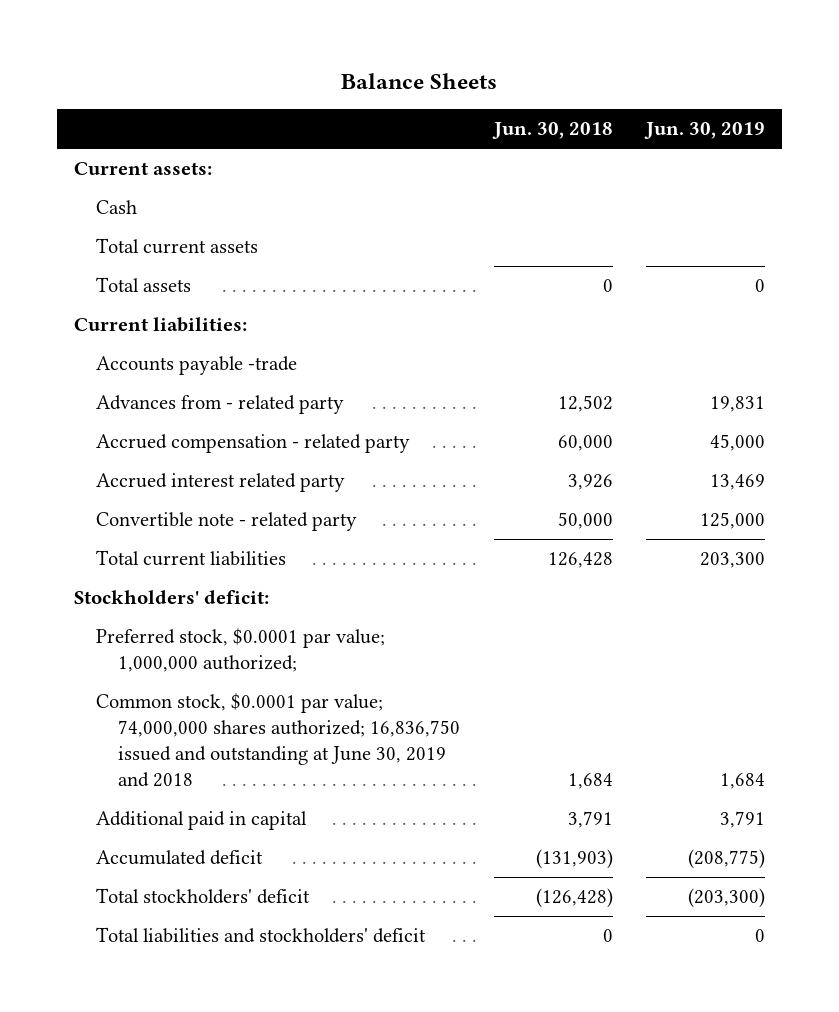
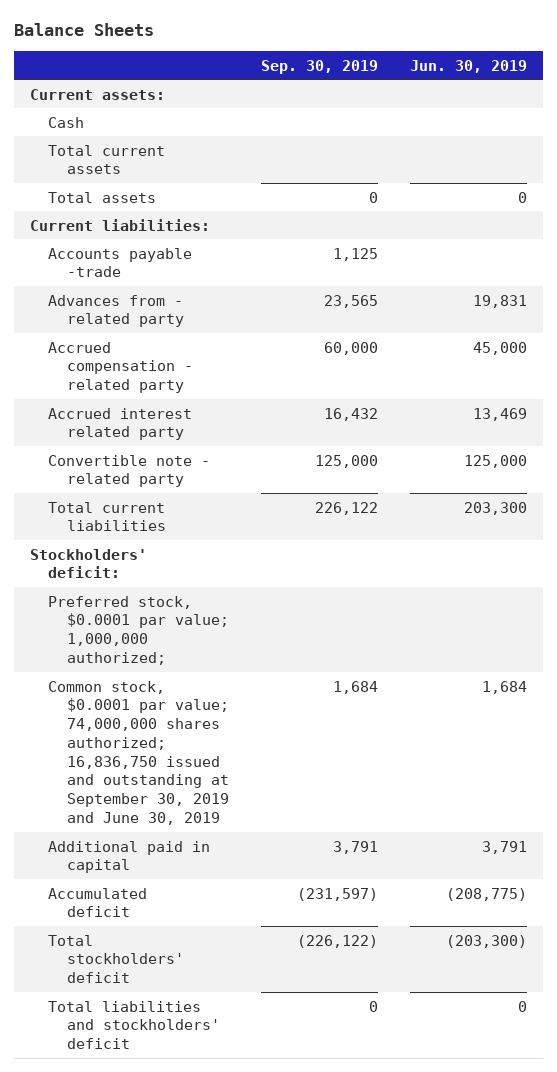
- | Jun. 30, 2018 | Jun. 30, 2019
+ | Sep. 30, 2019 | Jun. 30, 2019
- Common stock, $0.0001 par value; 74,000,000 shares authorized; 16,836,750 issued and outstanding at June 30, 2019 and 2018 | 1,684 | 1,684
+ Common stock, $0.0001 par value; 74,000,000 shares authorized; 16,836,750 issued and outstanding at September 30, 2019 and June 30, 2019 | 1,684 | 1,684

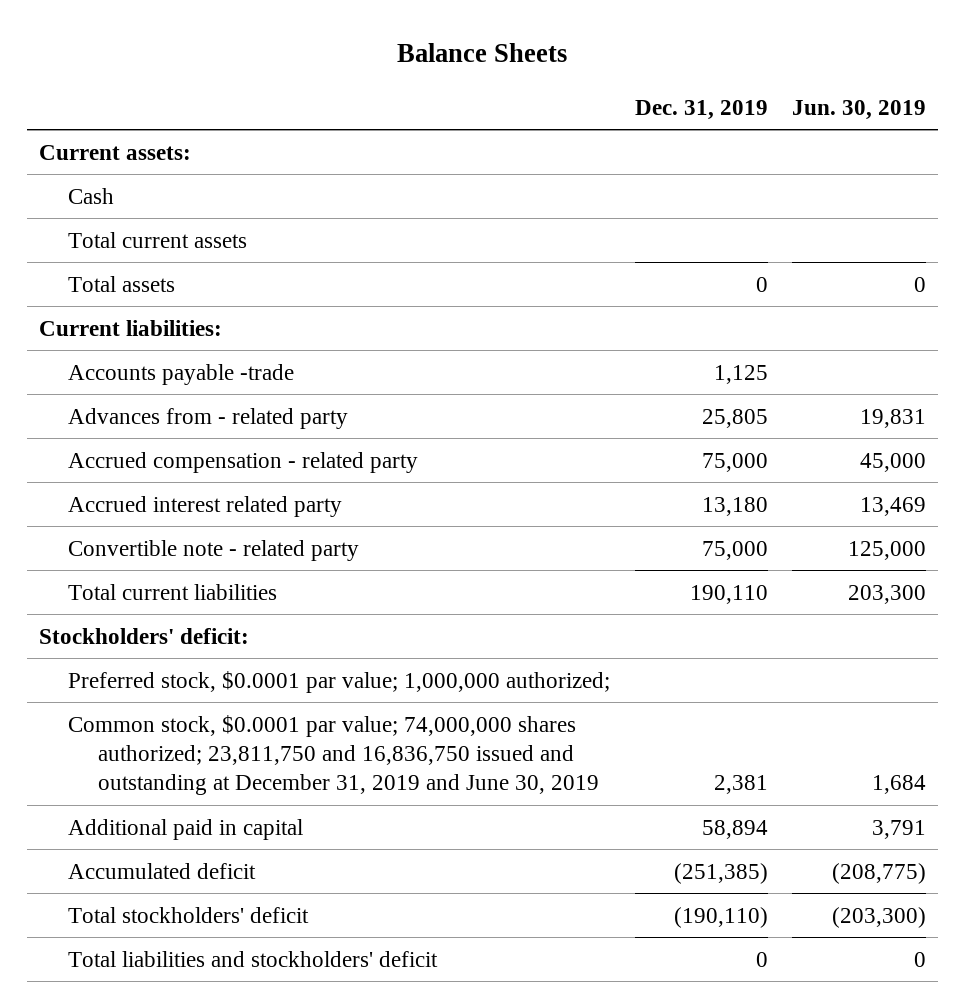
- | Sep. 30, 2019 | Jun. 30, 2019
+ | Dec. 31, 2019 | Jun. 30, 2019
- Common stock, $0.0001 par value; 74,000,000 shares authorized; 16,836,750 issued and outstanding at September 30, 2019 and June 30, 2019 | 1,684 | 1,684
+ Common stock, $0.0001 par value; 74,000,000 shares authorized; 23,811,750 and 16,836,750 issued and outstanding at December 31, 2019 and June 30, 2019 | 2,381 | 1,684

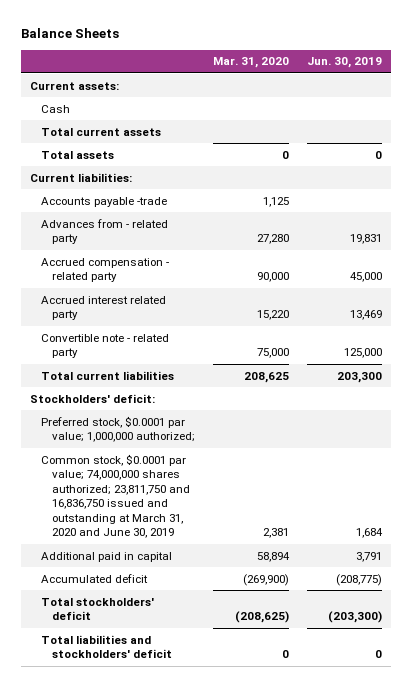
- | Dec. 31, 2019 | Jun. 30, 2019
+ | Mar. 31, 2020 | Jun. 30, 2019
- Common stock, $0.0001 par value; 74,000,000 shares authorized; 23,811,750 and 16,836,750 issued and outstanding at December 31, 2019 and June 30, 2019 | 2,381 | 1,684
+ Common stock, $0.0001 par value; 74,000,000 shares authorized; 23,811,750 and 16,836,750 issued and outstanding at March 31, 2020 and June 30, 2019 | 2,381 | 1,684

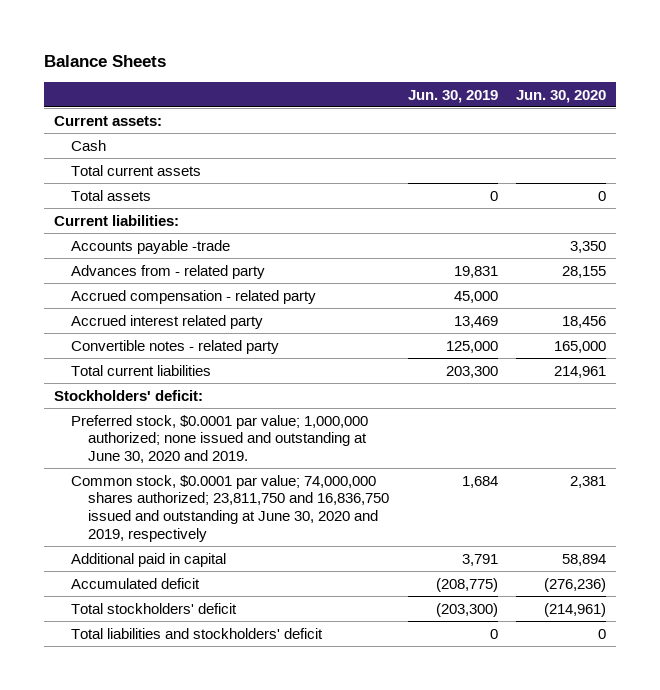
- | Mar. 31, 2020 | Jun. 30, 2019
+ | Jun. 30, 2019 | Jun. 30, 2020
- Convertible note - related party | 75,000 | 125,000
+ Convertible notes - related party | 125,000 | 165,000
- Preferred stock, $0.0001 par value; 1,000,000 authorized;
- Common stock, $0.0001 par value; 74,000,000 shares authorized; 23,811,750 and 16,836,750 issued and outstanding at March 31, 2020 and June 30, 2019 | 2,381 | 1,684
+ Preferred stock, $0.0001 par value; 1,000,000 authorized; none issued and outstanding at June 30, 2020 and 2019.
+ Common stock, $0.0001 par value; 74,000,000 shares authorized; 23,811,750 and 16,836,750 issued and outstanding at June 30, 2020 and 2019, respectively | 1,684 | 2,381

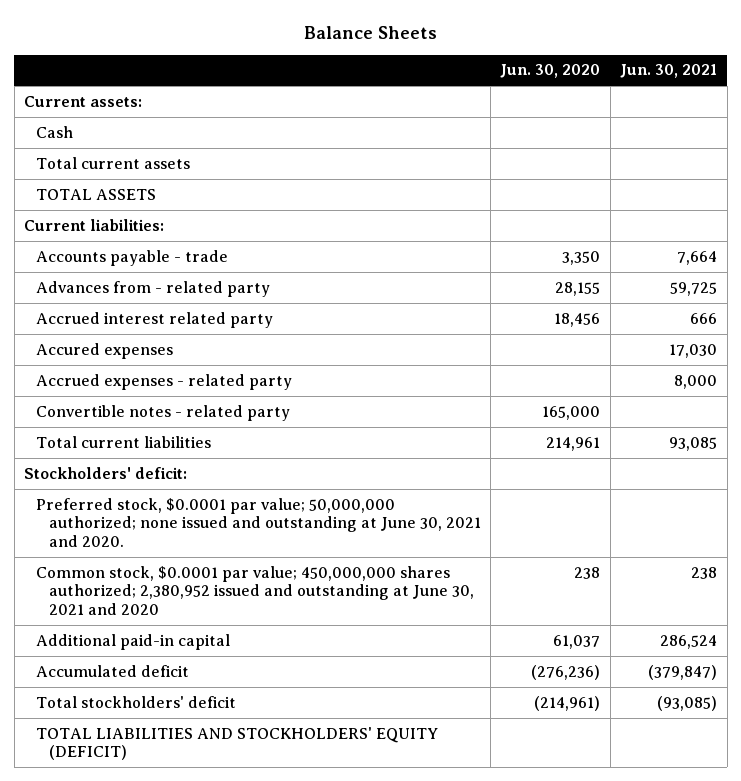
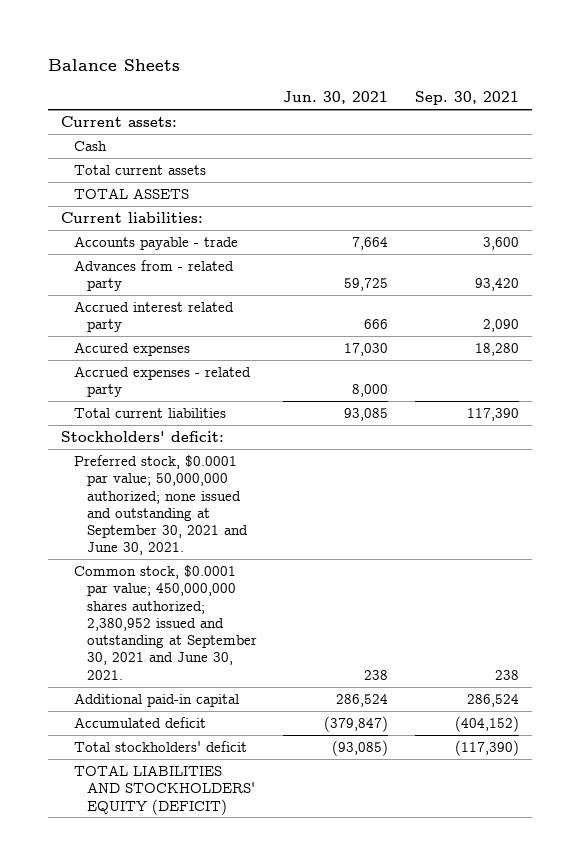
- | Jun. 30, 2020 | Jun. 30, 2021
+ | Jun. 30, 2021 | Sep. 30, 2021
- Convertible notes - related party | 165,000 |
- Preferred stock, $0.0001 par value; 50,000,000 authorized; none issued and outstanding at June 30, 2021 and 2020.
- Common stock, $0.0001 par value; 450,000,000 shares authorized; 2,380,952 issued and outstanding at June 30, 2021 and 2020 | 238 | 238
+ Preferred stock, $0.0001 par value; 50,000,000 authorized; none issued and outstanding at September 30, 2021 and June 30, 2021.
+ Common stock, $0.0001 par value; 450,000,000 shares authorized; 2,380,952 issued and outstanding at September 30, 2021 and June 30, 2021. | 238 | 238

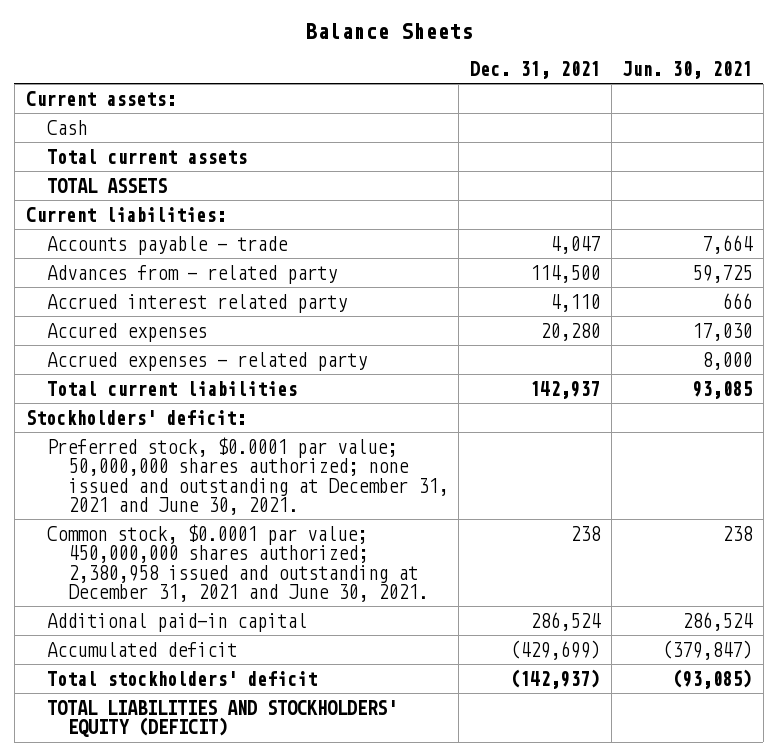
- | Jun. 30, 2021 | Sep. 30, 2021
+ | Dec. 31, 2021 | Jun. 30, 2021
- Preferred stock, $0.0001 par value; 50,000,000 authorized; none issued and outstanding at September 30, 2021 and June 30, 2021.
- Common stock, $0.0001 par value; 450,000,000 shares authorized; 2,380,952 issued and outstanding at September 30, 2021 and June 30, 2021. | 238 | 238
+ Preferred stock, $0.0001 par value; 50,000,000 shares authorized; none issued and outstanding at December 31, 2021 and June 30, 2021.
+ Common stock, $0.0001 par value; 450,000,000 shares authorized; 2,380,958 issued and outstanding at December 31, 2021 and June 30, 2021. | 238 | 238

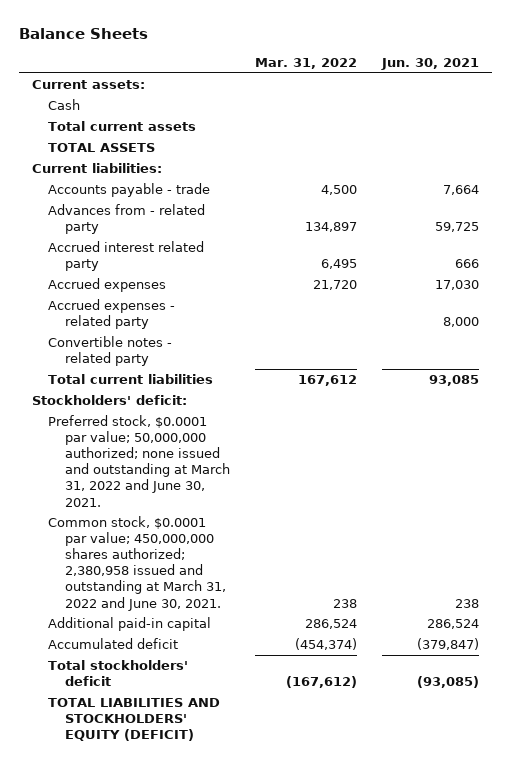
- | Dec. 31, 2021 | Jun. 30, 2021
+ | Mar. 31, 2022 | Jun. 30, 2021
- Accured expenses | 20,280 | 17,030
+ Accrued expenses | 21,720 | 17,030
+ Convertible notes - related party
- Preferred stock, $0.0001 par value; 50,000,000 shares authorized; none issued and outstanding at December 31, 2021 and June 30, 2021.
- Common stock, $0.0001 par value; 450,000,000 shares authorized; 2,380,958 issued and outstanding at December 31, 2021 and June 30, 2021. | 238 | 238
+ Preferred stock, $0.0001 par value; 50,000,000 authorized; none issued and outstanding at March 31, 2022 and June 30, 2021.
+ Common stock, $0.0001 par value; 450,000,000 shares authorized; 2,380,958 issued and outstanding at March 31, 2022 and June 30, 2021. | 238 | 238

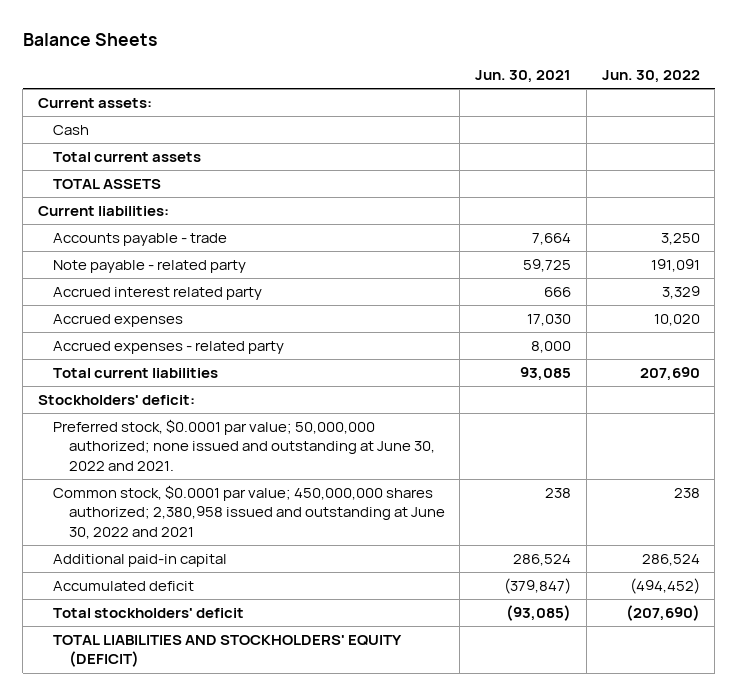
- | Mar. 31, 2022 | Jun. 30, 2021
+ | Jun. 30, 2021 | Jun. 30, 2022
- Advances from - related party | 134,897 | 59,725
+ Note payable - related party | 59,725 | 191,091
- Convertible notes - related party
- Preferred stock, $0.0001 par value; 50,000,000 authorized; none issued and outstanding at March 31, 2022 and June 30, 2021.
- Common stock, $0.0001 par value; 450,000,000 shares authorized; 2,380,958 issued and outstanding at March 31, 2022 and June 30, 2021. | 238 | 238
+ Preferred stock, $0.0001 par value; 50,000,000 authorized; none issued and outstanding at June 30, 2022 and 2021.
+ Common stock, $0.0001 par value; 450,000,000 shares authorized; 2,380,958 issued and outstanding at June 30, 2022 and 2021 | 238 | 238

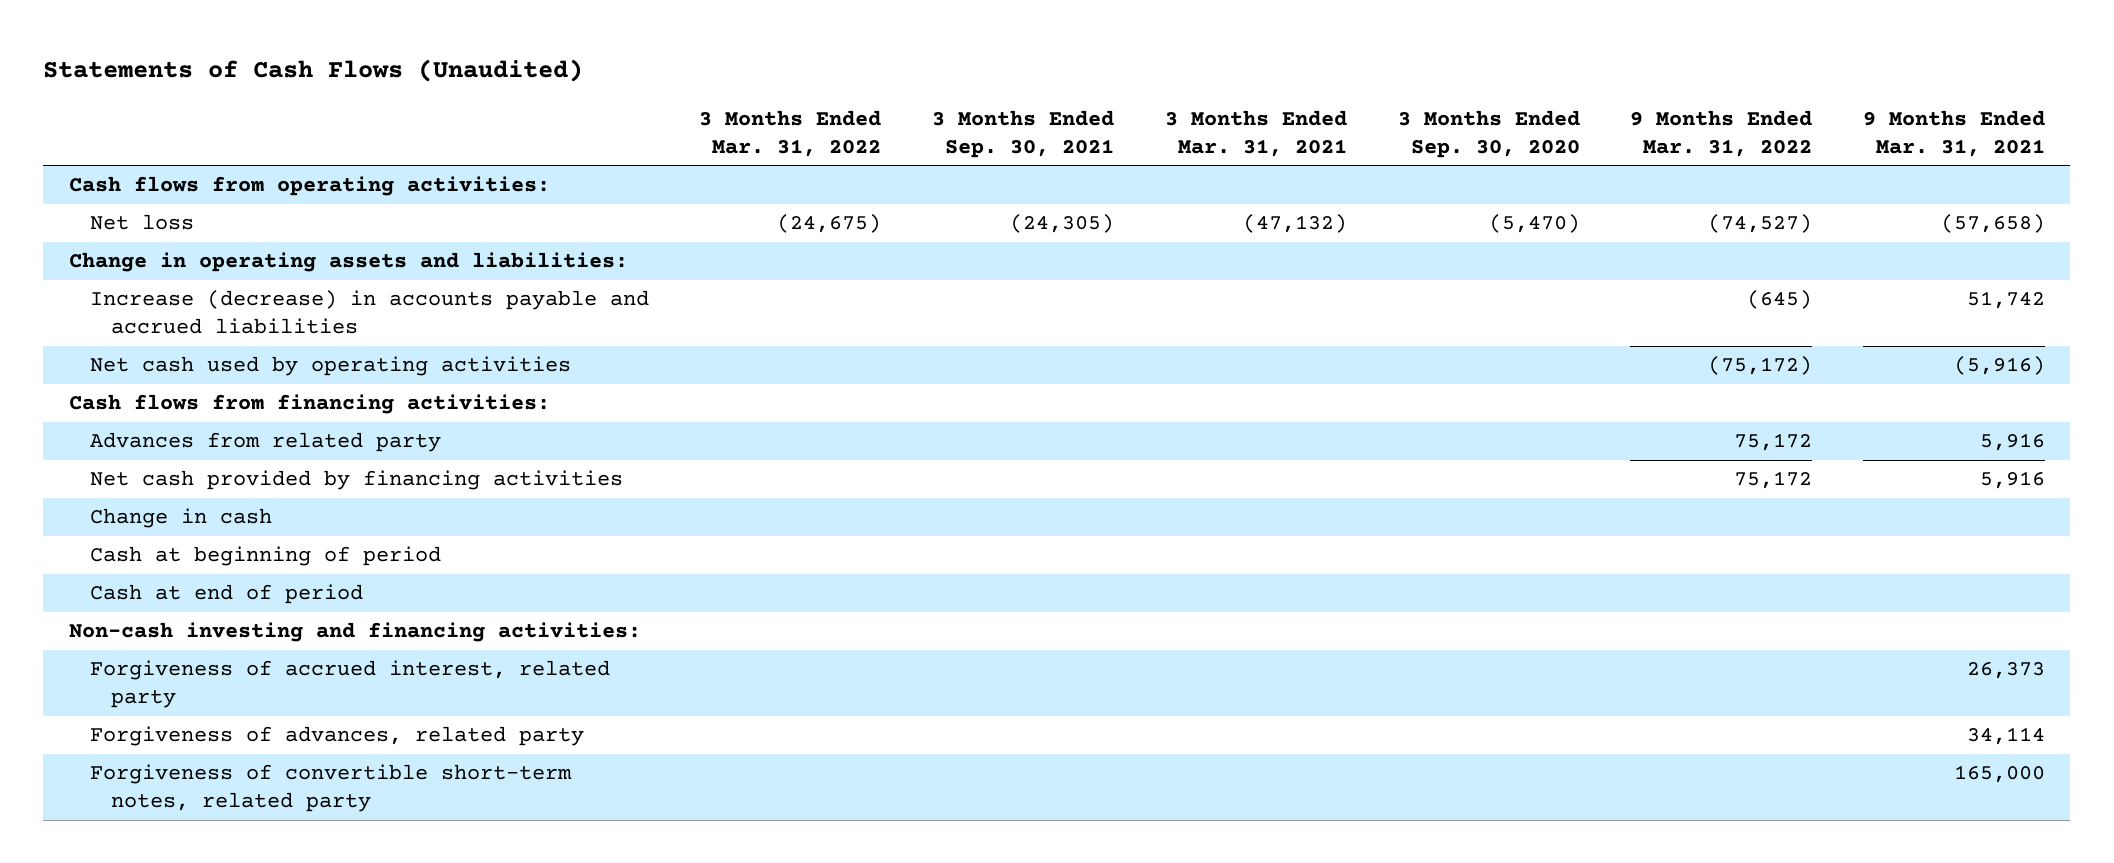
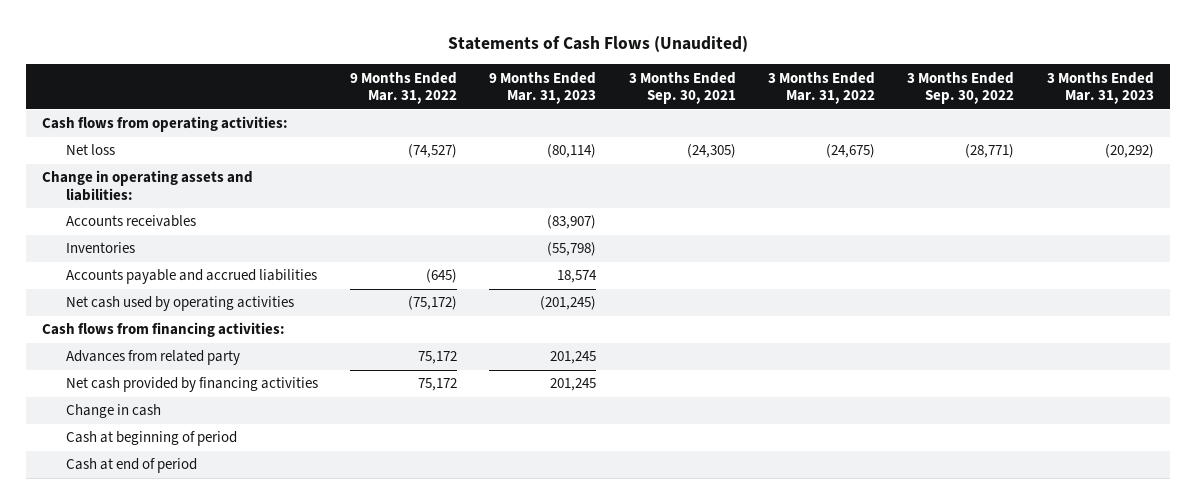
- | 3 Months Ended Mar. 31, 2022 | 3 Months Ended Sep. 30, 2021 | 3 Months Ended Mar. 31, 2021 | 3 Months Ended Sep. 30, 2020 | 9 Months Ended Mar. 31, 2022 | 9 Months Ended Mar. 31, 2021
+ | 9 Months Ended Mar. 31, 2022 | 9 Months Ended Mar. 31, 2023 | 3 Months Ended Sep. 30, 2021 | 3 Months Ended Mar. 31, 2022 | 3 Months Ended Sep. 30, 2022 | 3 Months Ended Mar. 31, 2023
- Increase (decrease) in accounts payable and accrued liabilities | | | | | (645) | 51,742
+ Accounts receivables | | (83,907) | | | |
+ Inventories | | (55,798) | | | |
+ Accounts payable and accrued liabilities | (645) | 18,574 | | | |
- Non-cash investing and financing activities:
- Forgiveness of accrued interest, related party | | | | | | 26,373
- Forgiveness of advances, related party | | | | | | 34,114
- Forgiveness of convertible short-term notes, related party | | | | | | 165,000

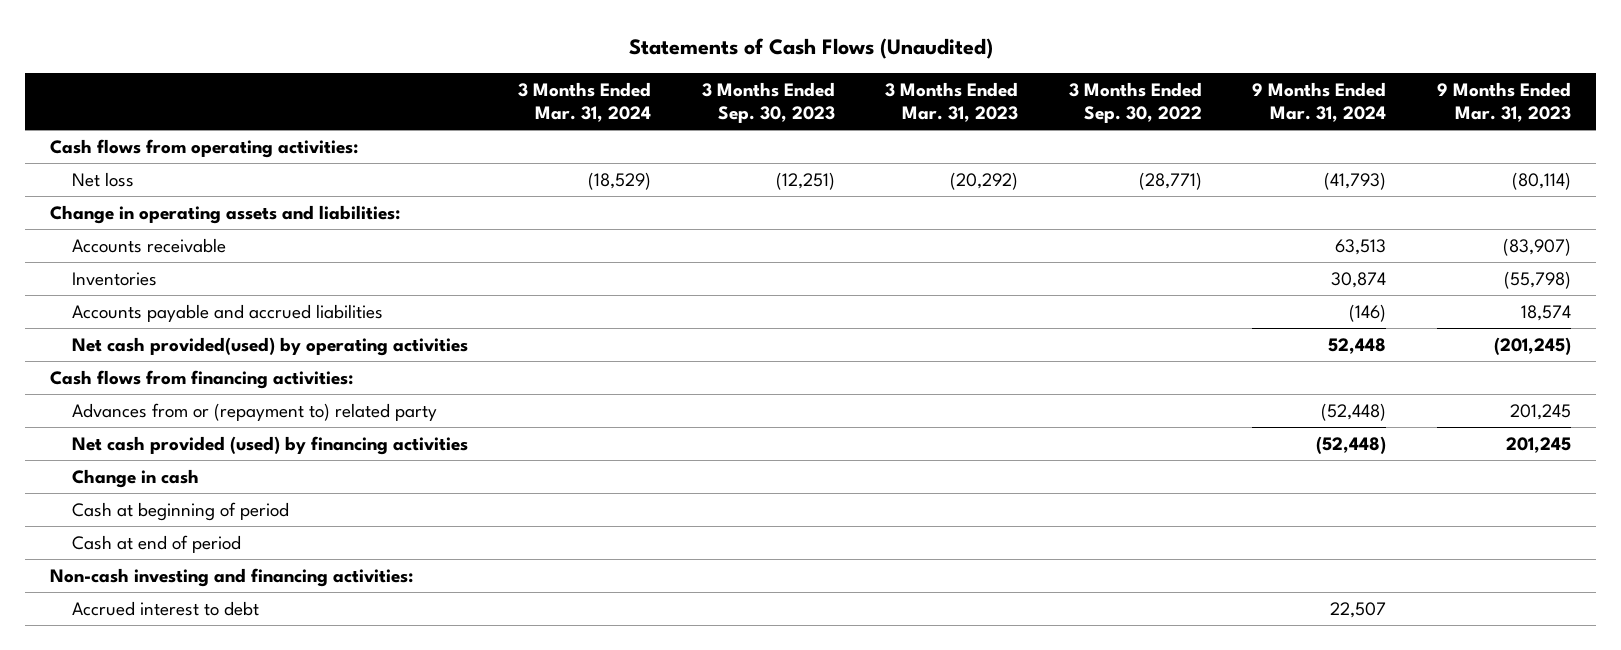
- | 9 Months Ended Mar. 31, 2022 | 9 Months Ended Mar. 31, 2023 | 3 Months Ended Sep. 30, 2021 | 3 Months Ended Mar. 31, 2022 | 3 Months Ended Sep. 30, 2022 | 3 Months Ended Mar. 31, 2023
+ | 3 Months Ended Mar. 31, 2024 | 3 Months Ended Sep. 30, 2023 | 3 Months Ended Mar. 31, 2023 | 3 Months Ended Sep. 30, 2022 | 9 Months Ended Mar. 31, 2024 | 9 Months Ended Mar. 31, 2023
- Accounts receivables | | (83,907) | | | |
+ Accounts receivable | | | | | 63,513 | (83,907)
- Net cash used by operating activities | (75,172) | (201,245) | | | |
+ Net cash provided(used) by operating activities | | | | | 52,448 | (201,245)
- Advances from related party | 75,172 | 201,245 | | | |
- Net cash provided by financing activities | 75,172 | 201,245 | | | |
+ Advances from or (repayment to) related party | | | | | (52,448) | 201,245
+ Net cash provided (used) by financing activities | | | | | (52,448) | 201,245
+ Non-cash investing and financing activities:
+ Accrued interest to debt | | | | | 22,507 |

